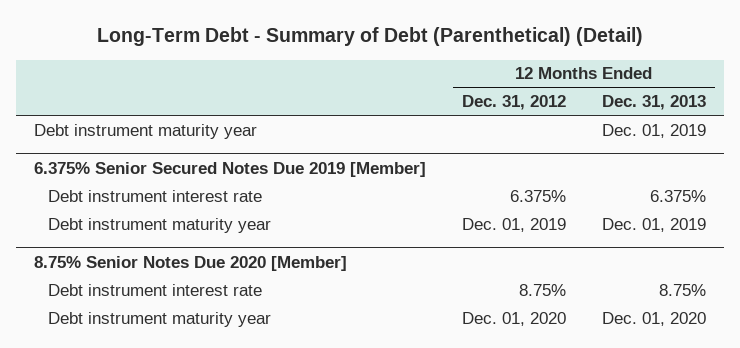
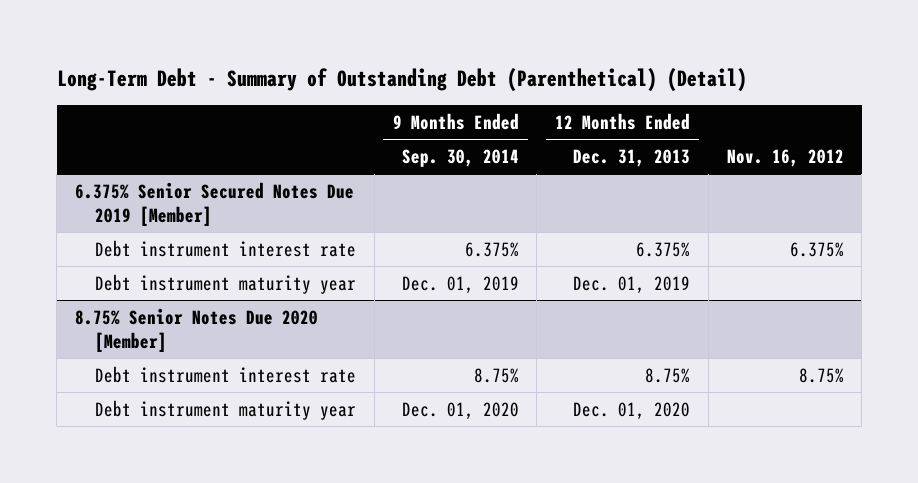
- Long-Term Debt - Summary of Debt (Parenthetical) (Detail)
+ Long-Term Debt - Summary of Outstanding Debt (Parenthetical) (Detail)
- | 12 Months Ended Dec. 31, 2012 | 12 Months Ended Dec. 31, 2013
+ | 9 Months Ended Sep. 30, 2014 | 12 Months Ended Dec. 31, 2013 | Nov. 16, 2012
- Debt instrument maturity year | | Dec. 01, 2019

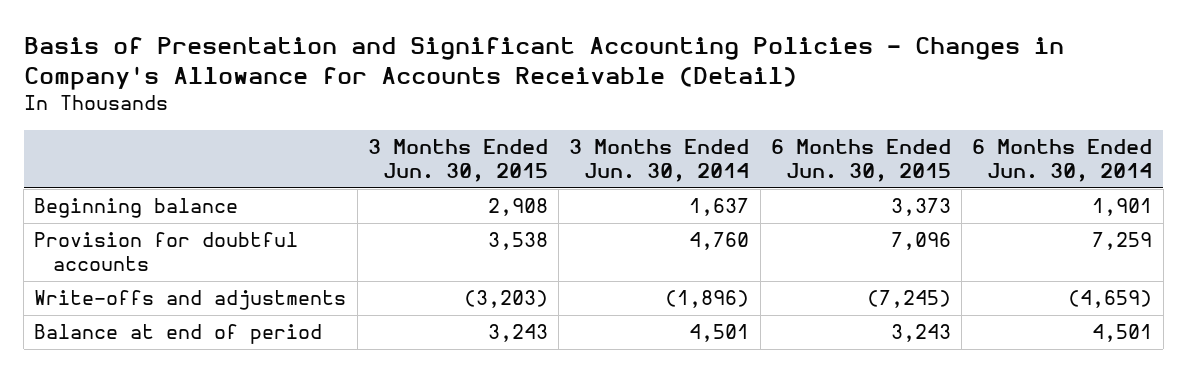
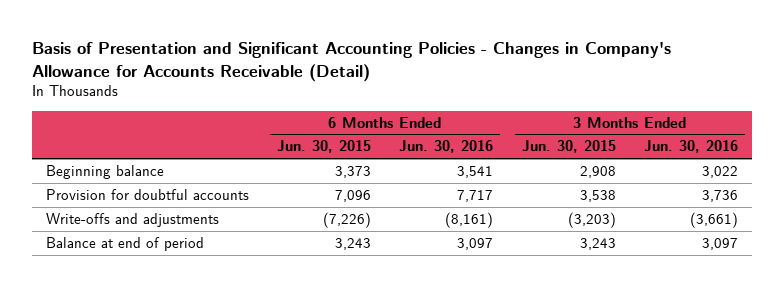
- | 3 Months Ended Jun. 30, 2015 | 3 Months Ended Jun. 30, 2014 | 6 Months Ended Jun. 30, 2015 | 6 Months Ended Jun. 30, 2014
+ | 6 Months Ended Jun. 30, 2015 | 6 Months Ended Jun. 30, 2016 | 3 Months Ended Jun. 30, 2015 | 3 Months Ended Jun. 30, 2016
- Write-offs and adjustments | (3,203) | (1,896) | (7,245) | (4,659)
+ Write-offs and adjustments | (7,226) | (8,161) | (3,203) | (3,661)

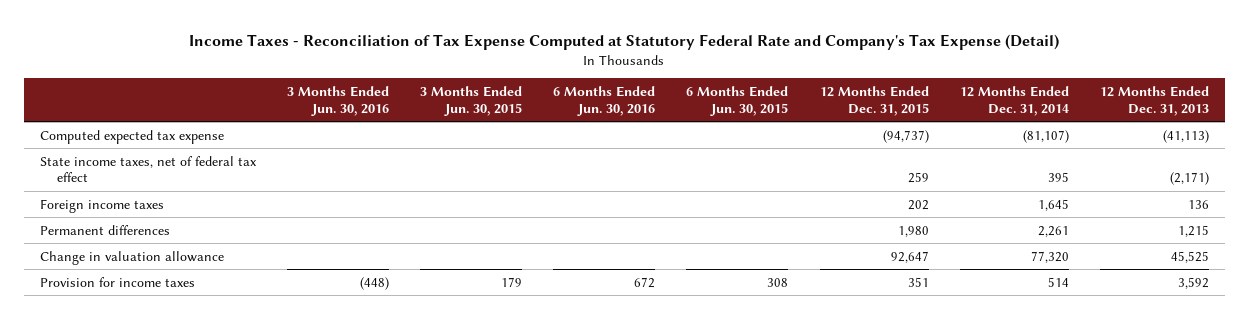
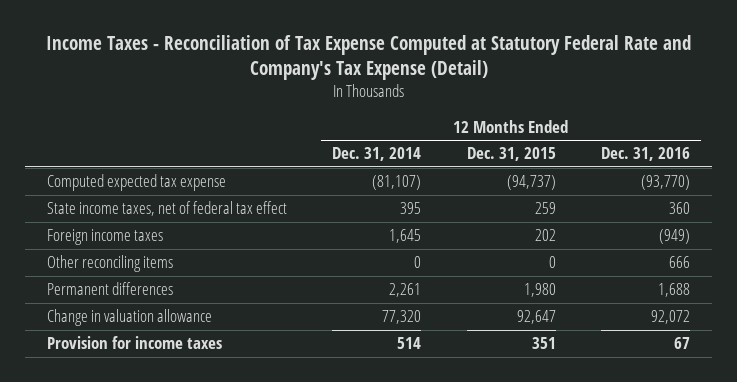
- | 3 Months Ended Jun. 30, 2016 | 3 Months Ended Jun. 30, 2015 | 6 Months Ended Jun. 30, 2016 | 6 Months Ended Jun. 30, 2015 | 12 Months Ended Dec. 31, 2015 | 12 Months Ended Dec. 31, 2014 | 12 Months Ended Dec. 31, 2013
+ | 12 Months Ended Dec. 31, 2014 | 12 Months Ended Dec. 31, 2015 | 12 Months Ended Dec. 31, 2016
+ Other reconciling items | 0 | 0 | 666

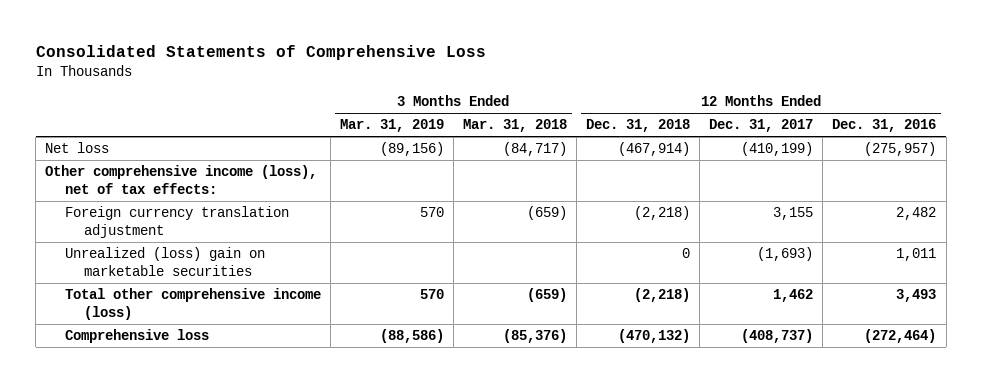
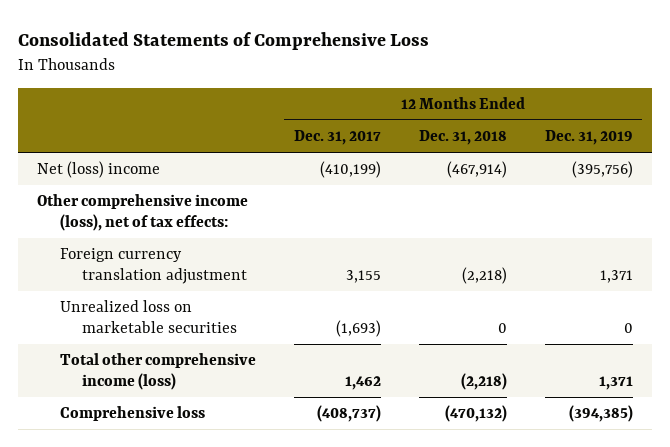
- | 3 Months Ended Mar. 31, 2019 | 3 Months Ended Mar. 31, 2018 | 12 Months Ended Dec. 31, 2018 | 12 Months Ended Dec. 31, 2017 | 12 Months Ended Dec. 31, 2016
+ | 12 Months Ended Dec. 31, 2017 | 12 Months Ended Dec. 31, 2018 | 12 Months Ended Dec. 31, 2019
- Net loss | (89,156) | (84,717) | (467,914) | (410,199) | (275,957)
+ Net (loss) income | (410,199) | (467,914) | (395,756)
- Unrealized (loss) gain on marketable securities | | | 0 | (1,693) | 1,011
+ Unrealized loss on marketable securities | (1,693) | 0 | 0

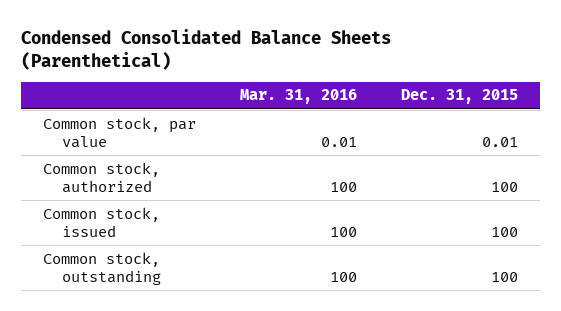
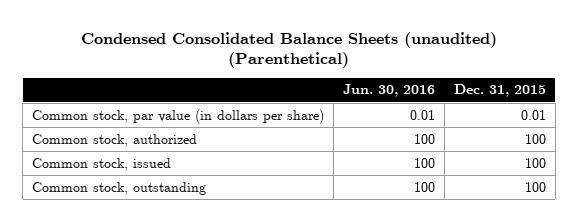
- Condensed Consolidated Balance Sheets (Parenthetical)
+ Condensed Consolidated Balance Sheets (unaudited) (Parenthetical)
- | Mar. 31, 2016 | Dec. 31, 2015
+ | Jun. 30, 2016 | Dec. 31, 2015
- Common stock, par value | 0.01 | 0.01
+ Common stock, par value (in dollars per share) | 0.01 | 0.01

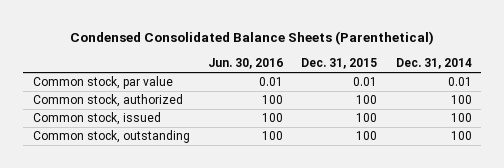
- Condensed Consolidated Balance Sheets (unaudited) (Parenthetical)
+ Condensed Consolidated Balance Sheets (Parenthetical)
- | Jun. 30, 2016 | Dec. 31, 2015
+ | Jun. 30, 2016 | Dec. 31, 2015 | Dec. 31, 2014
- Common stock, par value (in dollars per share) | 0.01 | 0.01
+ Common stock, par value | 0.01 | 0.01 | 0.01

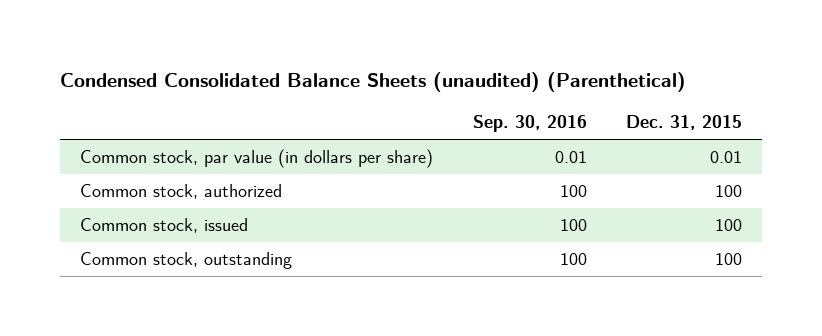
- Condensed Consolidated Balance Sheets (Parenthetical)
+ Condensed Consolidated Balance Sheets (unaudited) (Parenthetical)
- | Jun. 30, 2016 | Dec. 31, 2015 | Dec. 31, 2014
+ | Sep. 30, 2016 | Dec. 31, 2015
- Common stock, par value | 0.01 | 0.01 | 0.01
+ Common stock, par value (in dollars per share) | 0.01 | 0.01

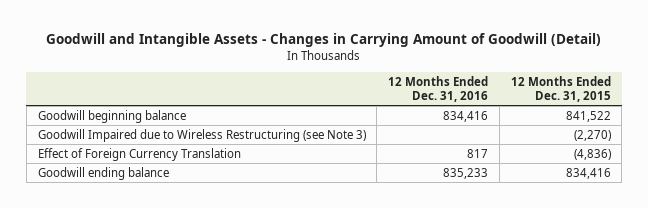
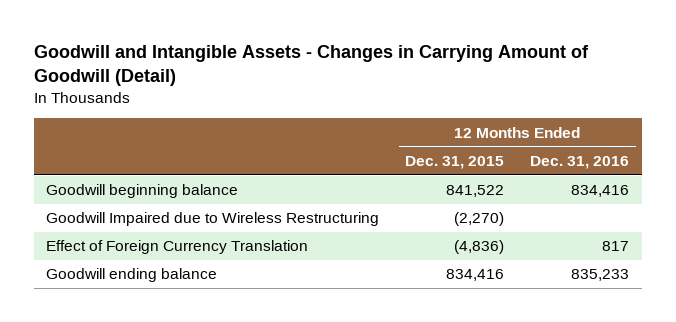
- | 12 Months Ended Dec. 31, 2016 | 12 Months Ended Dec. 31, 2015
+ | 12 Months Ended Dec. 31, 2015 | 12 Months Ended Dec. 31, 2016
- Goodwill Impaired due to Wireless Restructuring (see Note 3) | | (2,270)
+ Goodwill Impaired due to Wireless Restructuring | (2,270) |

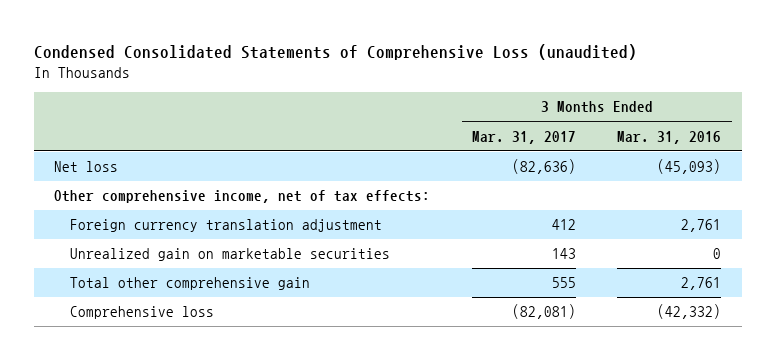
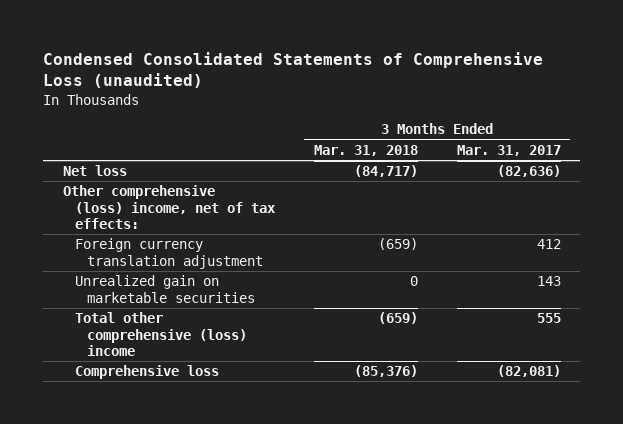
- | 3 Months Ended Mar. 31, 2017 | 3 Months Ended Mar. 31, 2016
+ | 3 Months Ended Mar. 31, 2018 | 3 Months Ended Mar. 31, 2017
- Other comprehensive income, net of tax effects:
+ Other comprehensive (loss) income, net of tax effects:
- Total other comprehensive gain | 555 | 2,761
+ Total other comprehensive (loss) income | (659) | 555

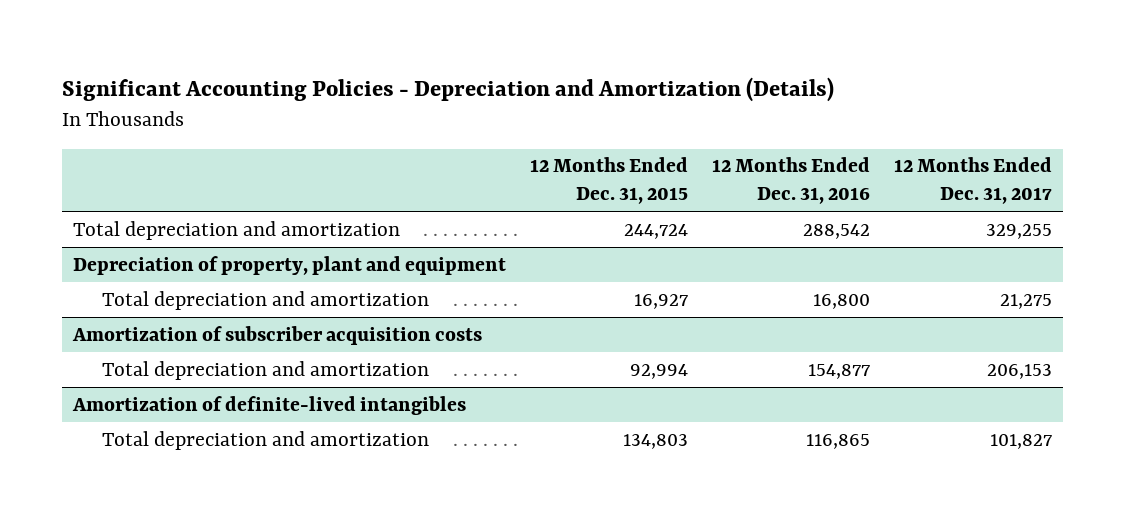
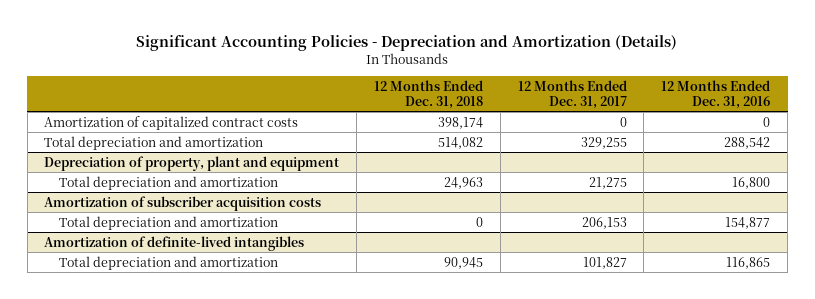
- | 12 Months Ended Dec. 31, 2015 | 12 Months Ended Dec. 31, 2016 | 12 Months Ended Dec. 31, 2017
+ | 12 Months Ended Dec. 31, 2018 | 12 Months Ended Dec. 31, 2017 | 12 Months Ended Dec. 31, 2016
+ Amortization of capitalized contract costs | 398,174 | 0 | 0

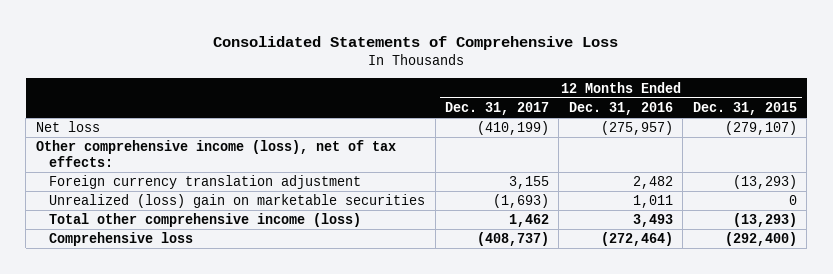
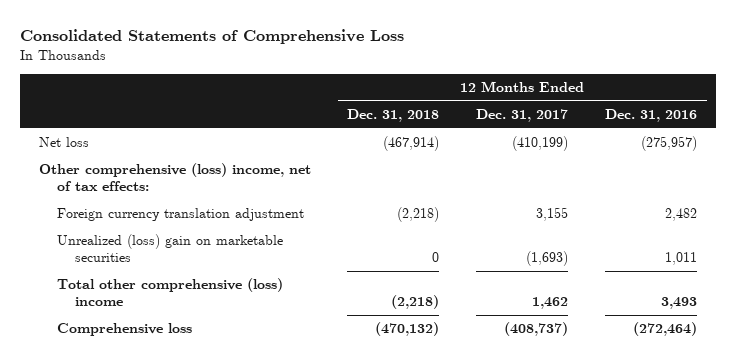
- | 12 Months Ended Dec. 31, 2017 | 12 Months Ended Dec. 31, 2016 | 12 Months Ended Dec. 31, 2015
+ | 12 Months Ended Dec. 31, 2018 | 12 Months Ended Dec. 31, 2017 | 12 Months Ended Dec. 31, 2016
- Other comprehensive income (loss), net of tax effects:
+ Other comprehensive (loss) income, net of tax effects:
- Total other comprehensive income (loss) | 1,462 | 3,493 | (13,293)
+ Total other comprehensive (loss) income | (2,218) | 1,462 | 3,493

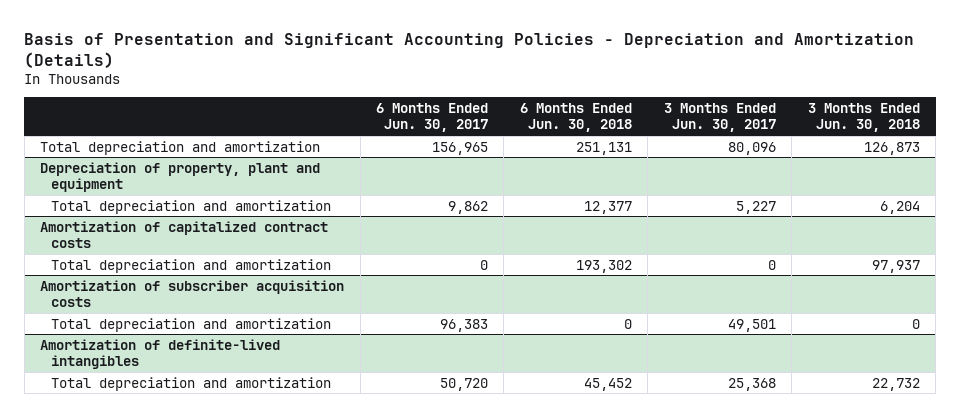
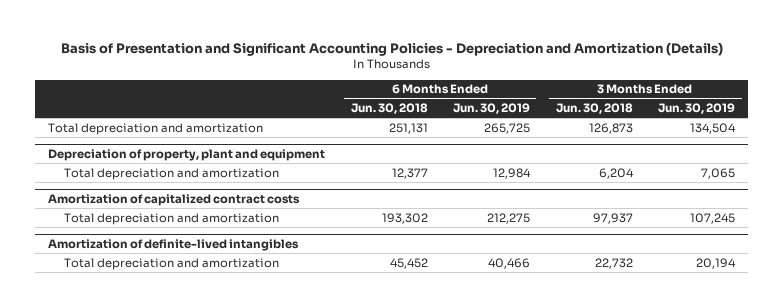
- | 6 Months Ended Jun. 30, 2017 | 6 Months Ended Jun. 30, 2018 | 3 Months Ended Jun. 30, 2017 | 3 Months Ended Jun. 30, 2018
+ | 6 Months Ended Jun. 30, 2018 | 6 Months Ended Jun. 30, 2019 | 3 Months Ended Jun. 30, 2018 | 3 Months Ended Jun. 30, 2019
- Amortization of subscriber acquisition costs
- Total depreciation and amortization | 96,383 | 0 | 49,501 | 0

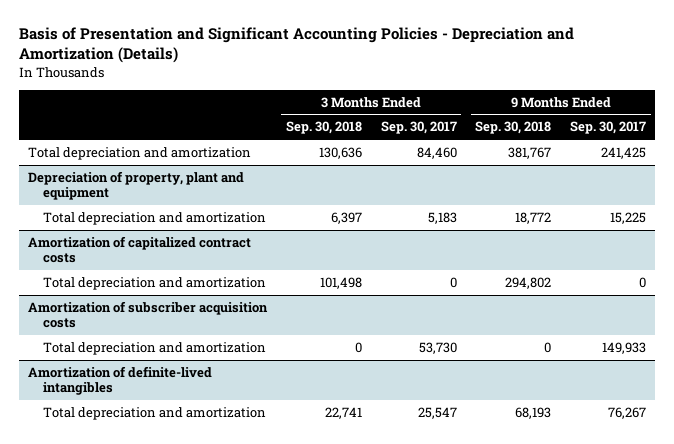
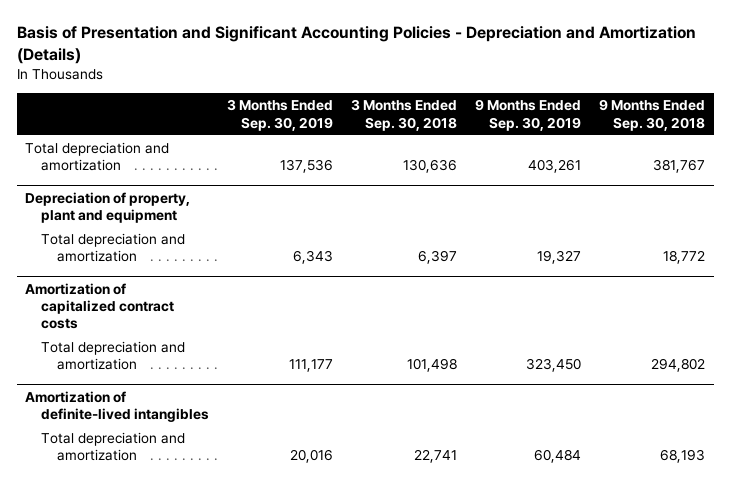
- | 3 Months Ended Sep. 30, 2018 | 3 Months Ended Sep. 30, 2017 | 9 Months Ended Sep. 30, 2018 | 9 Months Ended Sep. 30, 2017
+ | 3 Months Ended Sep. 30, 2019 | 3 Months Ended Sep. 30, 2018 | 9 Months Ended Sep. 30, 2019 | 9 Months Ended Sep. 30, 2018
- Amortization of subscriber acquisition costs
- Total depreciation and amortization | 0 | 53,730 | 0 | 149,933

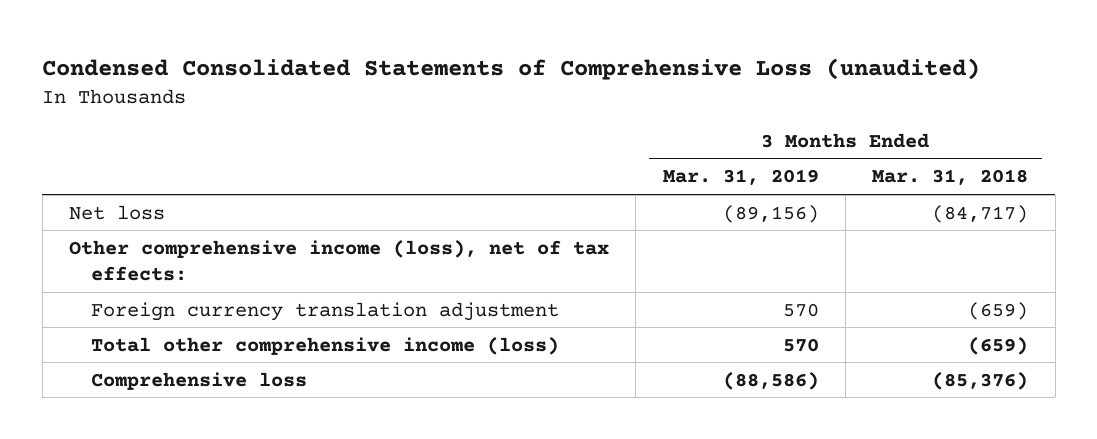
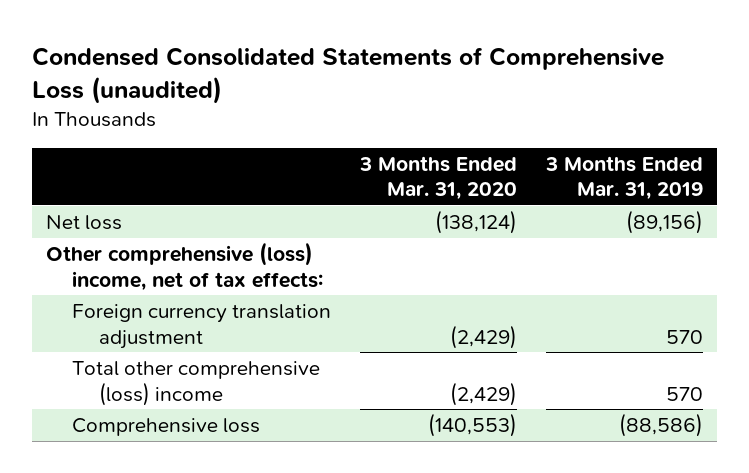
- | 3 Months Ended Mar. 31, 2019 | 3 Months Ended Mar. 31, 2018
+ | 3 Months Ended Mar. 31, 2020 | 3 Months Ended Mar. 31, 2019
- Other comprehensive income (loss), net of tax effects:
+ Other comprehensive (loss) income, net of tax effects:
- Total other comprehensive income (loss) | 570 | (659)
+ Total other comprehensive (loss) income | (2,429) | 570

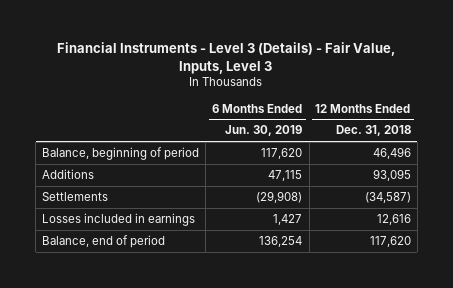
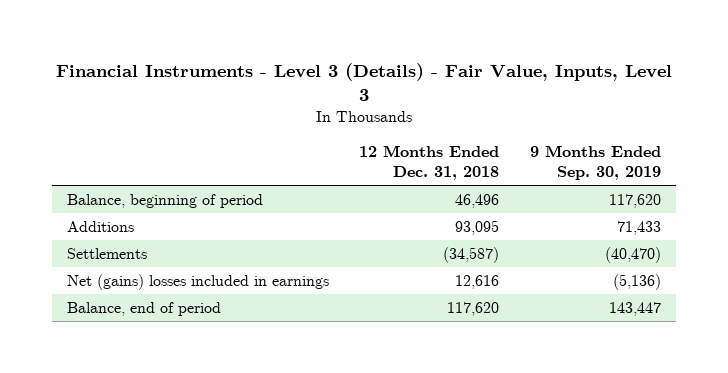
- | 6 Months Ended Jun. 30, 2019 | 12 Months Ended Dec. 31, 2018
+ | 12 Months Ended Dec. 31, 2018 | 9 Months Ended Sep. 30, 2019
- Losses included in earnings | 1,427 | 12,616
+ Net (gains) losses included in earnings | 12,616 | (5,136)

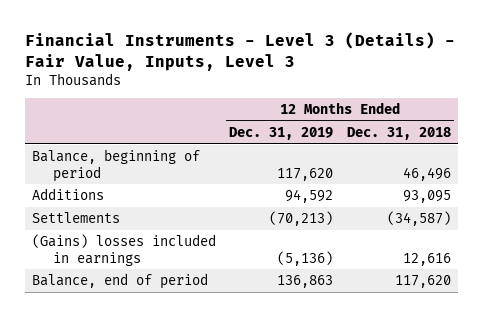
- | 12 Months Ended Dec. 31, 2018 | 9 Months Ended Sep. 30, 2019
+ | 12 Months Ended Dec. 31, 2019 | 12 Months Ended Dec. 31, 2018
- Net (gains) losses included in earnings | 12,616 | (5,136)
+ (Gains) losses included in earnings | (5,136) | 12,616

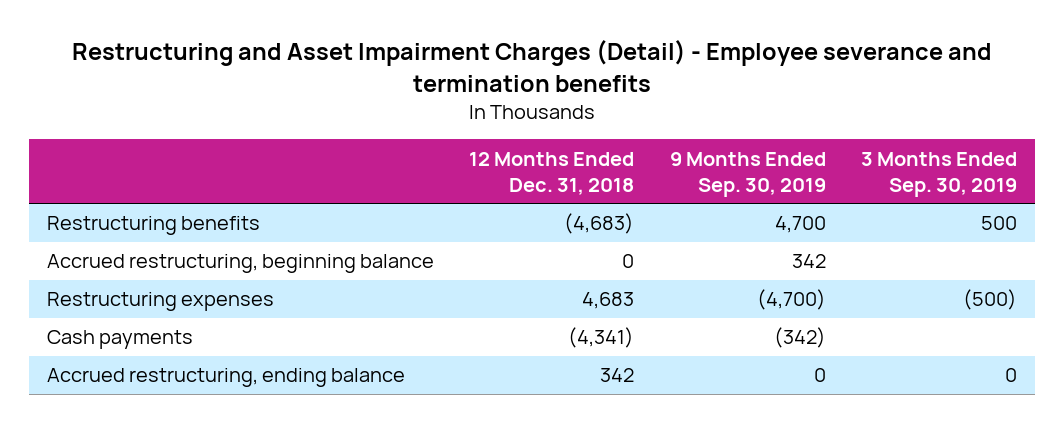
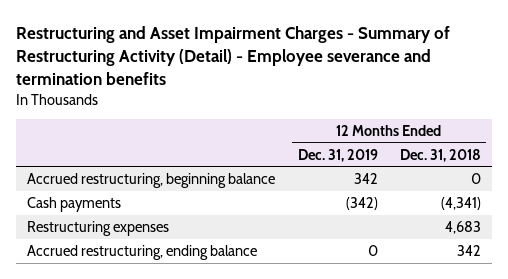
- Restructuring and Asset Impairment Charges (Detail) - Employee severance and termination benefits
+ Restructuring and Asset Impairment Charges - Summary of Restructuring Activity (Detail) - Employee severance and termination benefits
- | 12 Months Ended Dec. 31, 2018 | 9 Months Ended Sep. 30, 2019 | 3 Months Ended Sep. 30, 2019
+ | 12 Months Ended Dec. 31, 2019 | 12 Months Ended Dec. 31, 2018
- Restructuring benefits | (4,683) | 4,700 | 500
moved down: Restructuring expenses | | 4,683

